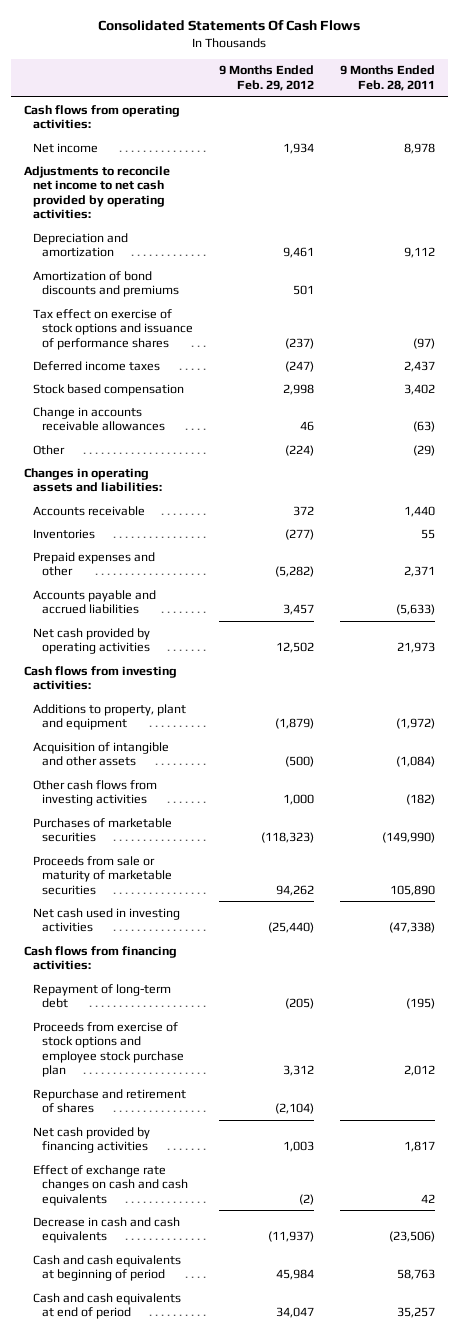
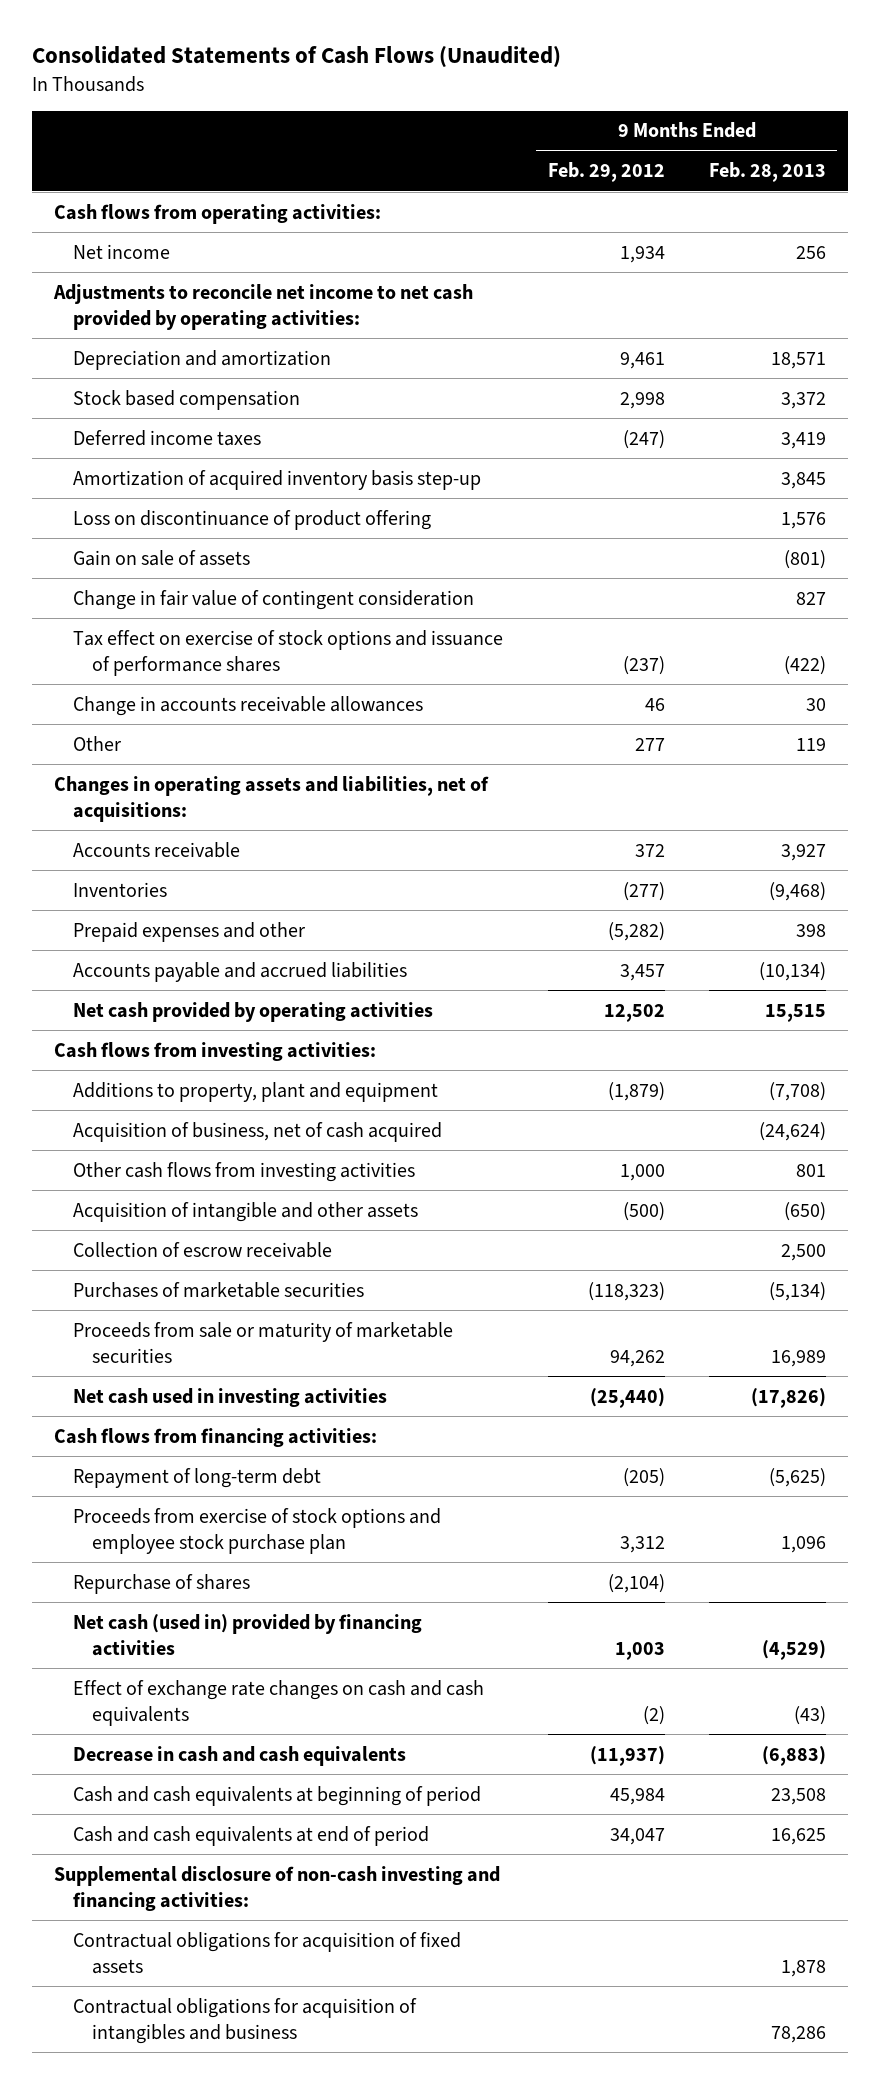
- Consolidated Statements Of Cash Flows
+ Consolidated Statements of Cash Flows (Unaudited)
- | 9 Months Ended Feb. 29, 2012 | 9 Months Ended Feb. 28, 2011
+ | 9 Months Ended Feb. 29, 2012 | 9 Months Ended Feb. 28, 2013
- Amortization of bond discounts and premiums | 501 |
moved down: Deferred income taxes | (247) | 3,419
+ Amortization of acquired inventory basis step-up | | 3,845
+ Loss on discontinuance of product offering | | 1,576
+ Gain on sale of assets | | (801)
+ Change in fair value of contingent consideration | | 827
moved down: Tax effect on exercise of stock options and issuance of performance shares | (237) | (422)
- Other | (224) | (29)
- Changes in operating assets and liabilities:
+ Other | 277 | 119
+ Changes in operating assets and liabilities, net of acquisitions:
+ Acquisition of business, net of cash acquired | | (24,624)
moved down: Acquisition of intangible and other assets | (500) | (650)
+ Collection of escrow receivable | | 2,500
- Repurchase and retirement of shares | (2,104) |
- Net cash provided by financing activities | 1,003 | 1,817
+ Repurchase of shares | (2,104) |
+ Net cash (used in) provided by financing activities | 1,003 | (4,529)
+ Supplemental disclosure of non-cash investing and financing activities:
+ Contractual obligations for acquisition of fixed assets | | 1,878
+ Contractual obligations for acquisition of intangibles and business | | 78,286

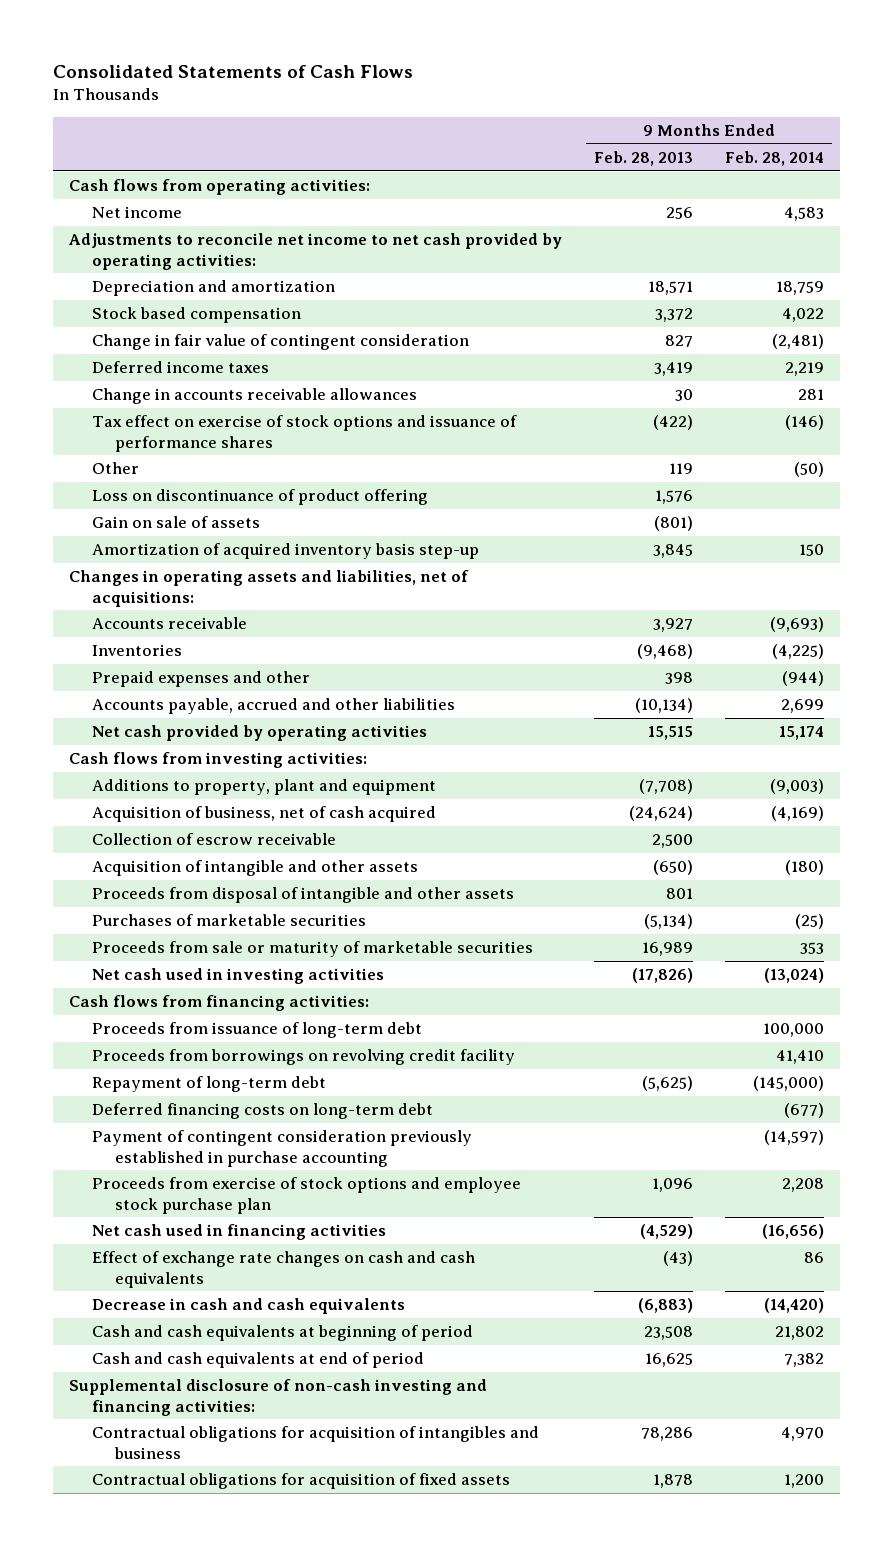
- Consolidated Statements of Cash Flows (Unaudited)
+ Consolidated Statements of Cash Flows
- | 9 Months Ended Feb. 29, 2012 | 9 Months Ended Feb. 28, 2013
+ | 9 Months Ended Feb. 28, 2013 | 9 Months Ended Feb. 28, 2014
moved down: Deferred income taxes | 3,419 | 2,219
moved down: Tax effect on exercise of stock options and issuance of performance shares | (422) | (146)
moved down: Loss on discontinuance of product offering | 1,576 |
moved down: Gain on sale of assets | (801) |
moved down: Amortization of acquired inventory basis step-up | 3,845 | 150
- Accounts payable and accrued liabilities | 3,457 | (10,134)
+ Accounts payable, accrued and other liabilities | (10,134) | 2,699
- Other cash flows from investing activities | 1,000 | 801
moved down: Acquisition of intangible and other assets | (650) | (180)
+ Proceeds from disposal of intangible and other assets | 801 |
+ Proceeds from issuance of long-term debt | | 100,000
+ Proceeds from borrowings on revolving credit facility | | 41,410
+ Deferred financing costs on long-term debt | | (677)
+ Payment of contingent consideration previously established in purchase accounting | | (14,597)
- Repurchase of shares | (2,104) |
- Net cash (used in) provided by financing activities | 1,003 | (4,529)
+ Net cash used in financing activities | (4,529) | (16,656)
moved down: Contractual obligations for acquisition of fixed assets | 1,878 | 1,200

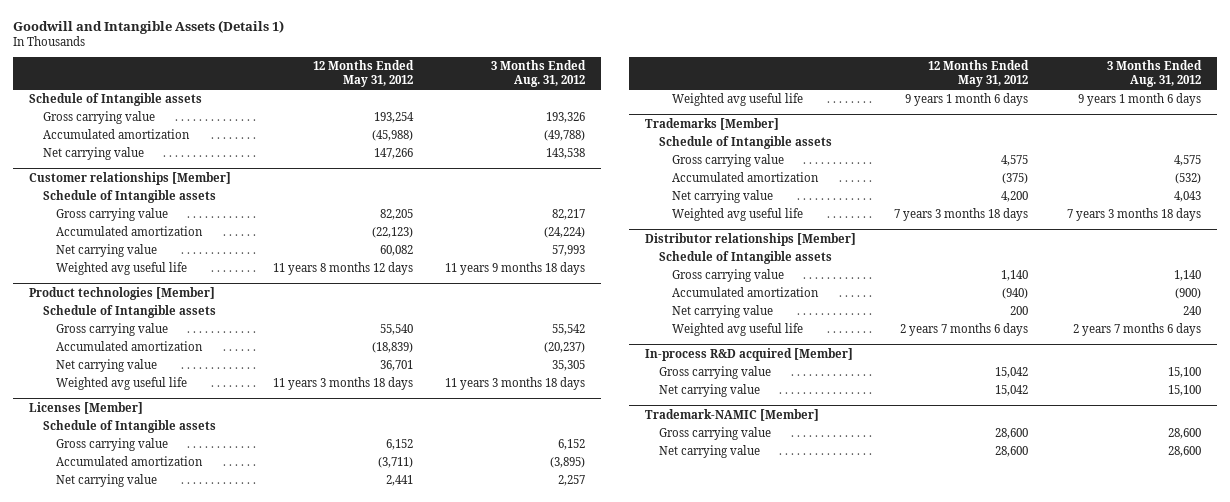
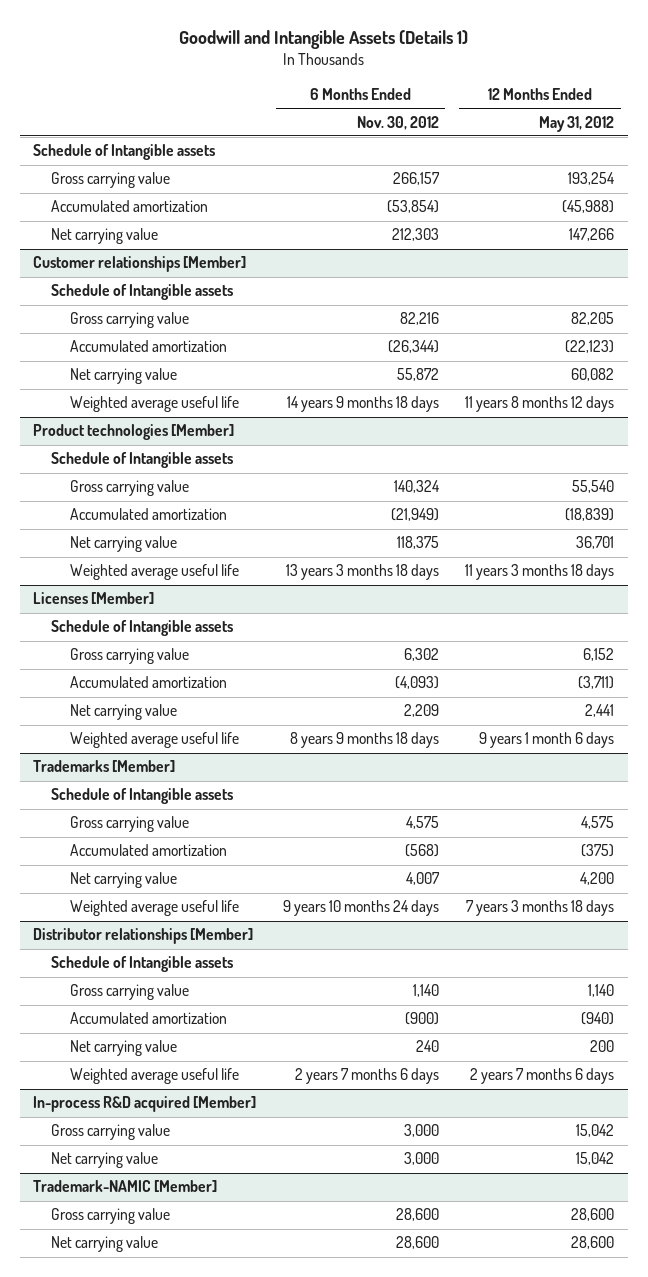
- | 12 Months Ended May 31, 2012 | 3 Months Ended Aug. 31, 2012
+ | 6 Months Ended Nov. 30, 2012 | 12 Months Ended May 31, 2012
@ Customer relationships [Member]
- Weighted avg useful life | 11 years 8 months 12 days | 11 years 9 months 18 days
+ Weighted average useful life | 14 years 9 months 18 days | 11 years 8 months 12 days
@ Product technologies [Member]
- Weighted avg useful life | 11 years 3 months 18 days | 11 years 3 months 18 days
+ Weighted average useful life | 13 years 3 months 18 days | 11 years 3 months 18 days
@ Licenses [Member]
- Weighted avg useful life | 9 years 1 month 6 days | 9 years 1 month 6 days
+ Weighted average useful life | 8 years 9 months 18 days | 9 years 1 month 6 days
@ Trademarks [Member]
- Weighted avg useful life | 7 years 3 months 18 days | 7 years 3 months 18 days
+ Weighted average useful life | 9 years 10 months 24 days | 7 years 3 months 18 days
@ Distributor relationships [Member]
- Weighted avg useful life | 2 years 7 months 6 days | 2 years 7 months 6 days
+ Weighted average useful life | 2 years 7 months 6 days | 2 years 7 months 6 days

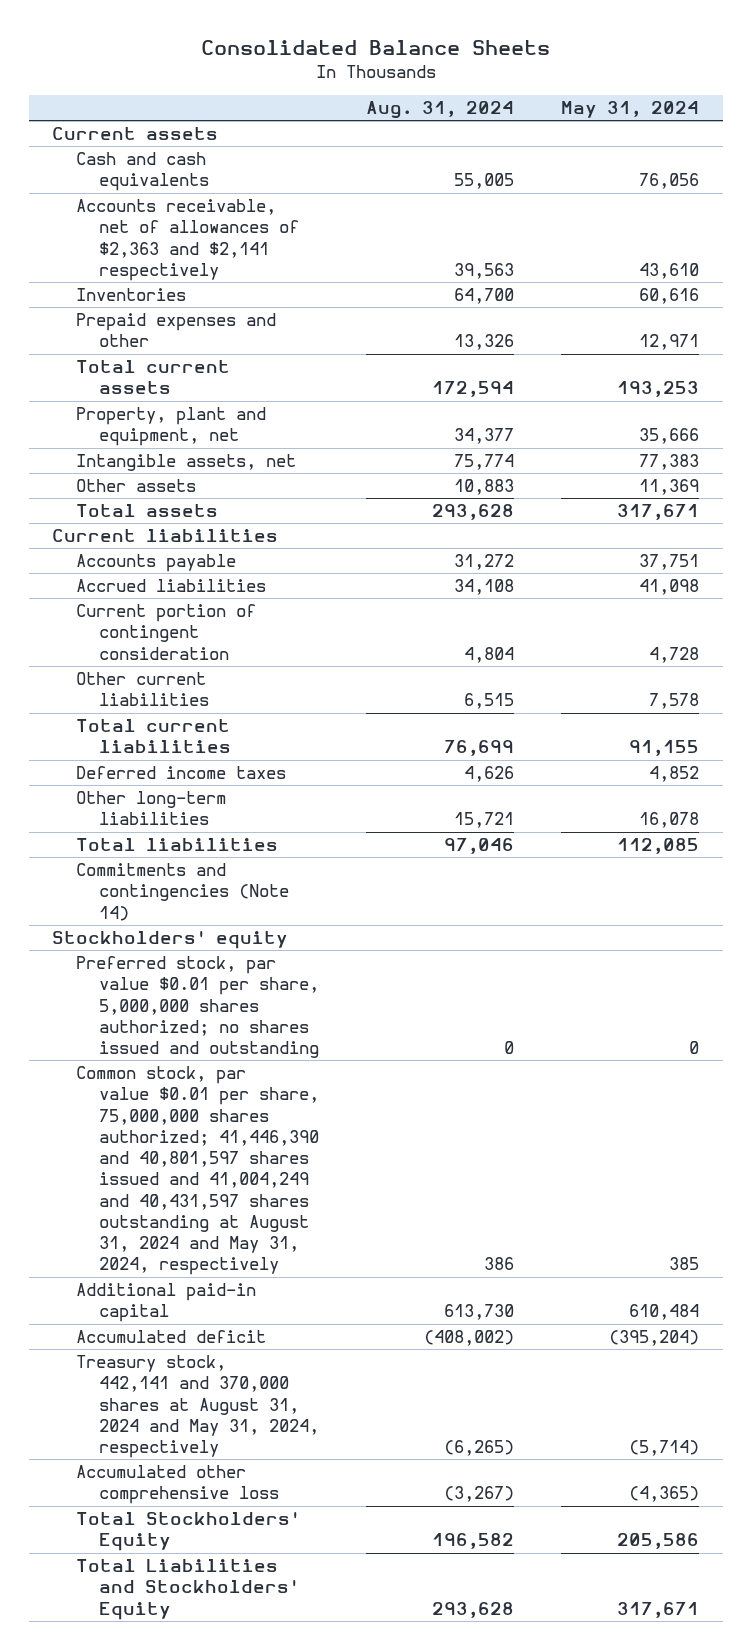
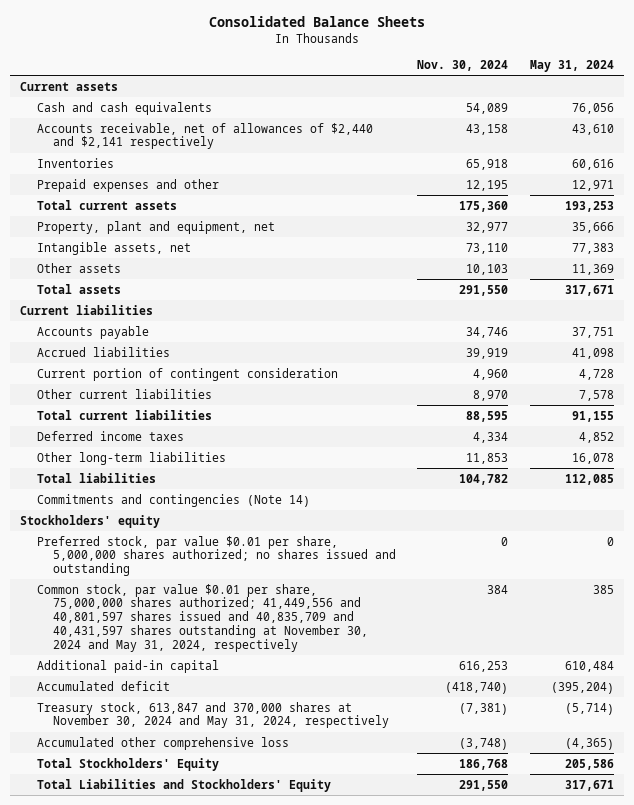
- | Aug. 31, 2024 | May 31, 2024
+ | Nov. 30, 2024 | May 31, 2024
- Accounts receivable, net of allowances of $2,363 and $2,141 respectively | 39,563 | 43,610
+ Accounts receivable, net of allowances of $2,440 and $2,141 respectively | 43,158 | 43,610
- Common stock, par value $0.01 per share, 75,000,000 shares authorized; 41,446,390 and 40,801,597 shares issued and 41,004,249 and 40,431,597 shares outstanding at August 31, 2024 and May 31, 2024, respectively | 386 | 385
+ Common stock, par value $0.01 per share, 75,000,000 shares authorized; 41,449,556 and 40,801,597 shares issued and 40,835,709 and 40,431,597 shares outstanding at November 30, 2024 and May 31, 2024, respectively | 384 | 385
- Treasury stock, 442,141 and 370,000 shares at August 31, 2024 and May 31, 2024, respectively | (6,265) | (5,714)
+ Treasury stock, 613,847 and 370,000 shares at November 30, 2024 and May 31, 2024, respectively | (7,381) | (5,714)

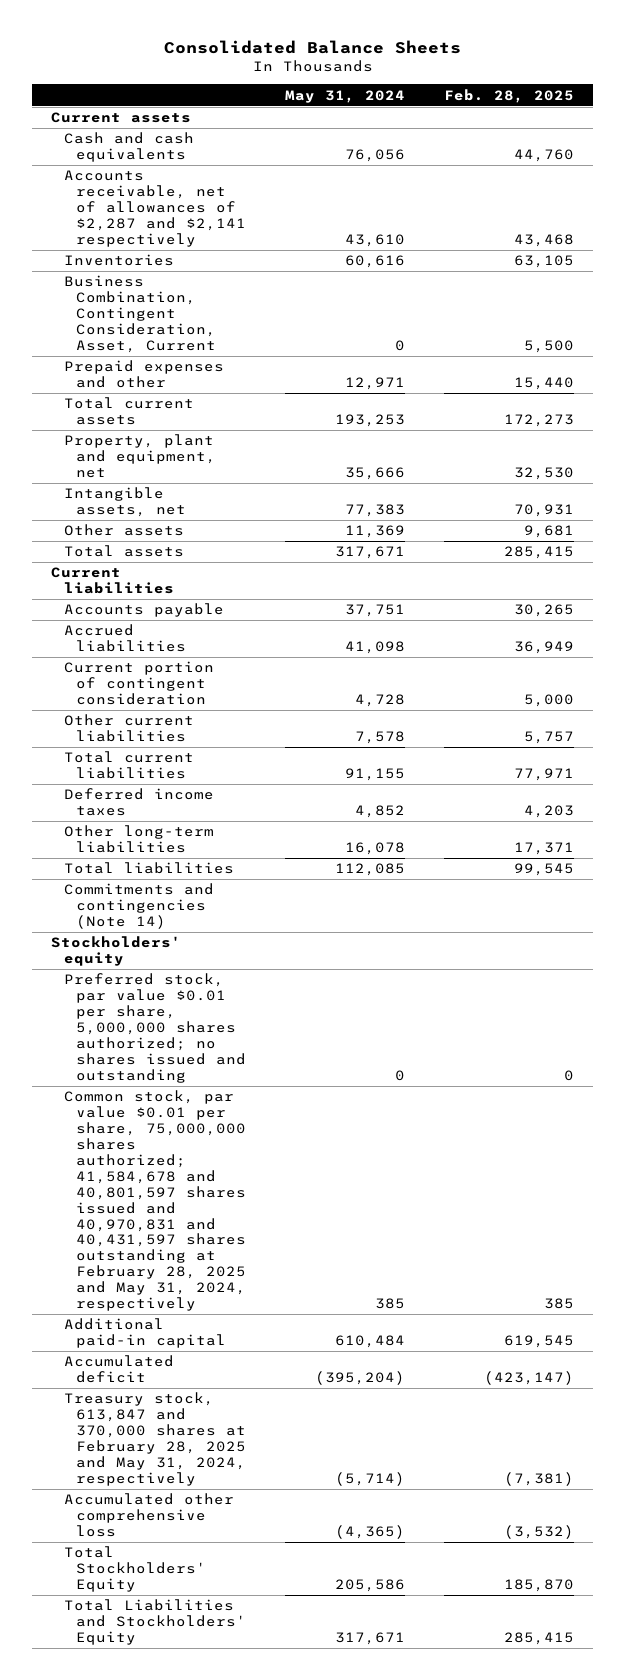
- | Nov. 30, 2024 | May 31, 2024
+ | May 31, 2024 | Feb. 28, 2025
- Accounts receivable, net of allowances of $2,440 and $2,141 respectively | 43,158 | 43,610
+ Accounts receivable, net of allowances of $2,287 and $2,141 respectively | 43,610 | 43,468
+ Business Combination, Contingent Consideration, Asset, Current | 0 | 5,500
- Common stock, par value $0.01 per share, 75,000,000 shares authorized; 41,449,556 and 40,801,597 shares issued and 40,835,709 and 40,431,597 shares outstanding at November 30, 2024 and May 31, 2024, respectively | 384 | 385
+ Common stock, par value $0.01 per share, 75,000,000 shares authorized; 41,584,678 and 40,801,597 shares issued and 40,970,831 and 40,431,597 shares outstanding at February 28, 2025 and May 31, 2024, respectively | 385 | 385
- Treasury stock, 613,847 and 370,000 shares at November 30, 2024 and May 31, 2024, respectively | (7,381) | (5,714)
+ Treasury stock, 613,847 and 370,000 shares at February 28, 2025 and May 31, 2024, respectively | (5,714) | (7,381)

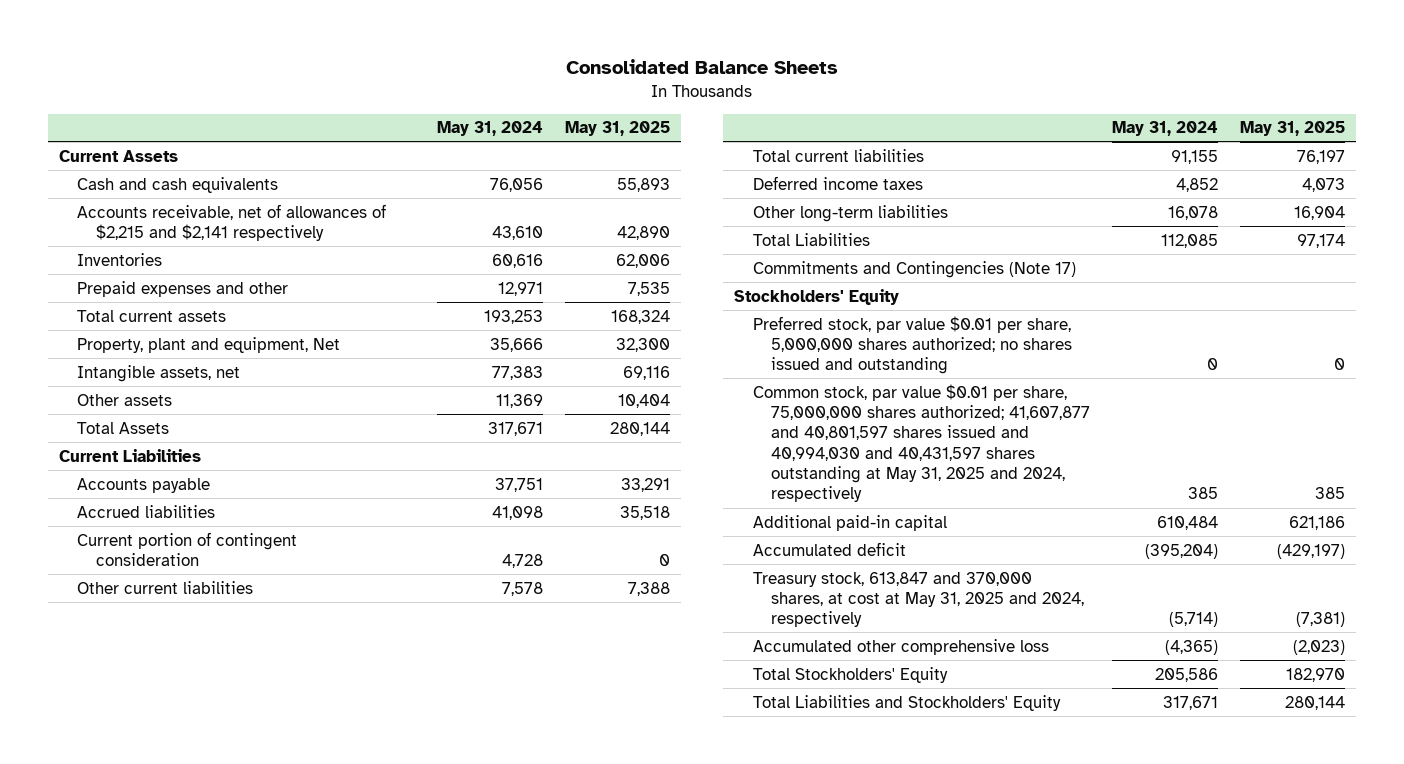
- | May 31, 2024 | Feb. 28, 2025
+ | May 31, 2024 | May 31, 2025
- Current assets
+ Current Assets
- Accounts receivable, net of allowances of $2,287 and $2,141 respectively | 43,610 | 43,468
+ Accounts receivable, net of allowances of $2,215 and $2,141 respectively | 43,610 | 42,890
- Business Combination, Contingent Consideration, Asset, Current | 0 | 5,500
- Property, plant and equipment, net | 35,666 | 32,530
+ Property, plant and equipment, Net | 35,666 | 32,300
- Total assets | 317,671 | 285,415
- Current liabilities
+ Total Assets | 317,671 | 280,144
+ Current Liabilities
- Total liabilities | 112,085 | 99,545
- Commitments and contingencies (Note 14)
- Stockholders' equity
+ Total Liabilities | 112,085 | 97,174
+ Commitments and Contingencies (Note 17)
+ Stockholders' Equity
- Common stock, par value $0.01 per share, 75,000,000 shares authorized; 41,584,678 and 40,801,597 shares issued and 40,970,831 and 40,431,597 shares outstanding at February 28, 2025 and May 31, 2024, respectively | 385 | 385
+ Common stock, par value $0.01 per share, 75,000,000 shares authorized; 41,607,877 and 40,801,597 shares issued and 40,994,030 and 40,431,597 shares outstanding at May 31, 2025 and 2024, respectively | 385 | 385
- Treasury stock, 613,847 and 370,000 shares at February 28, 2025 and May 31, 2024, respectively | (5,714) | (7,381)
+ Treasury stock, 613,847 and 370,000 shares, at cost at May 31, 2025 and 2024, respectively | (5,714) | (7,381)

